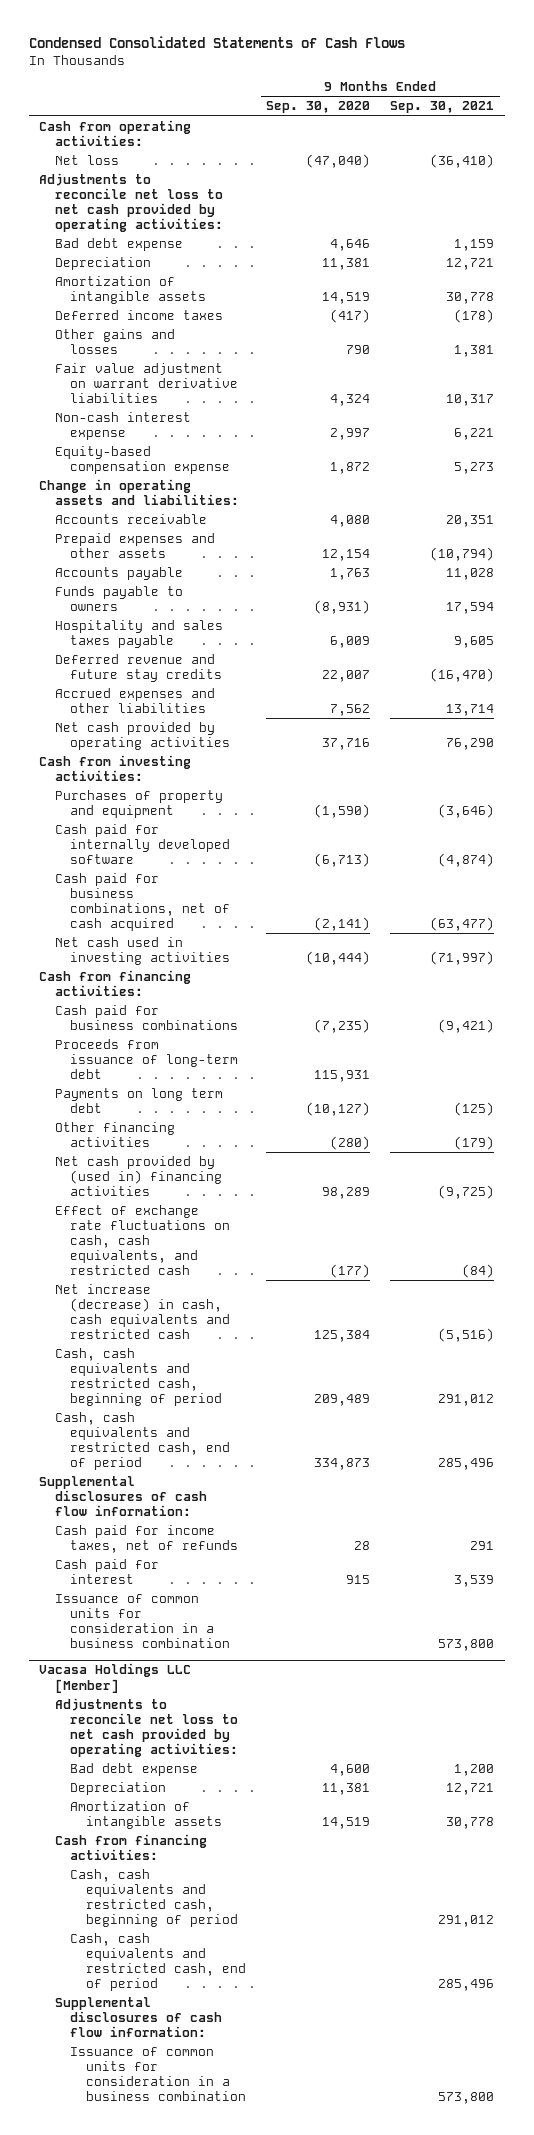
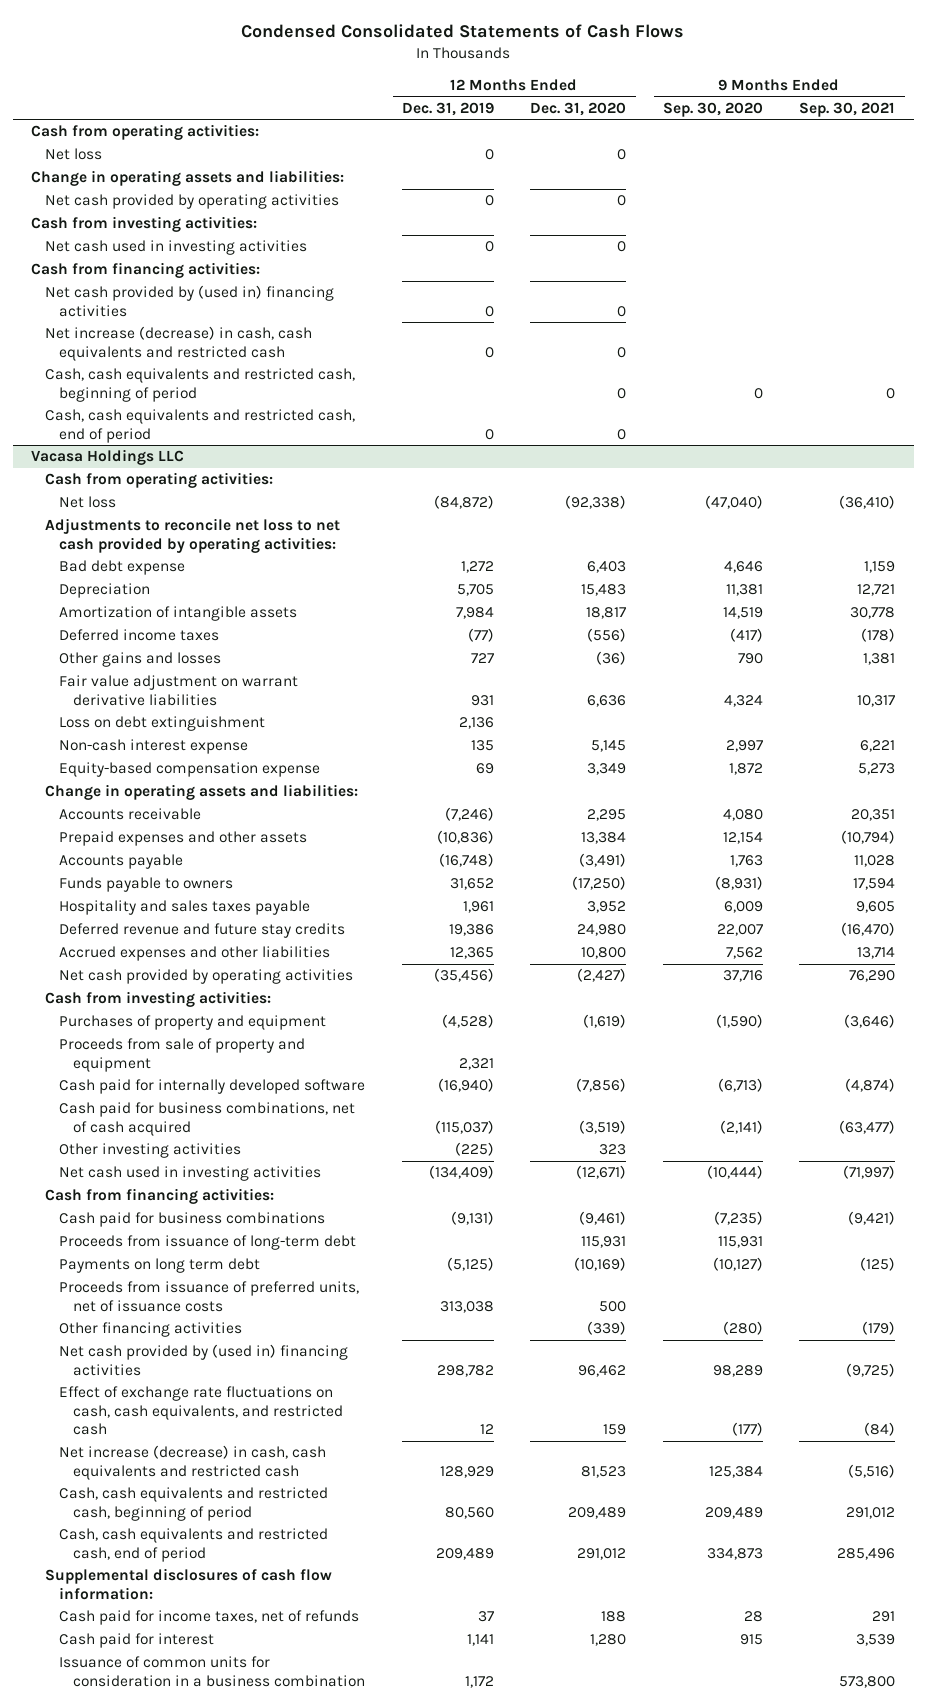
- | 9 Months Ended Sep. 30, 2020 | 9 Months Ended Sep. 30, 2021
+ | 12 Months Ended Dec. 31, 2019 | 12 Months Ended Dec. 31, 2020 | 9 Months Ended Sep. 30, 2020 | 9 Months Ended Sep. 30, 2021
+ Net loss | 0 | 0 | |
+ Change in operating assets and liabilities:
+ Net cash provided by operating activities | 0 | 0 | |
+ Cash from investing activities:
+ Net cash used in investing activities | 0 | 0 | |
+ Cash from financing activities:
+ Net cash provided by (used in) financing activities | 0 | 0 | |
+ Net increase (decrease) in cash, cash equivalents and restricted cash | 0 | 0 | |
+ Cash, cash equivalents and restricted cash, beginning of period | | 0 | 0 | 0
+ Cash, cash equivalents and restricted cash, end of period | 0 | 0 | |
+ Vacasa Holdings LLC
+ Cash from operating activities:
+ Loss on debt extinguishment | 2,136 | | |
+ Proceeds from sale of property and equipment | 2,321 | | |
+ Other investing activities | (225) | 323 | |
+ Proceeds from issuance of preferred units, net of issuance costs | 313,038 | 500 | |
- Vacasa Holdings LLC [Member]
- Adjustments to reconcile net loss to net cash provided by operating activities:
- Bad debt expense | 4,600 | 1,200
- Depreciation | 11,381 | 12,721
- Amortization of intangible assets | 14,519 | 30,778
- Cash from financing activities:
- Cash, cash equivalents and restricted cash, beginning of period | | 291,012
- Cash, cash equivalents and restricted cash, end of period | | 285,496
- Supplemental disclosures of cash flow information:
- Issuance of common units for consideration in a business combination | | 573,800

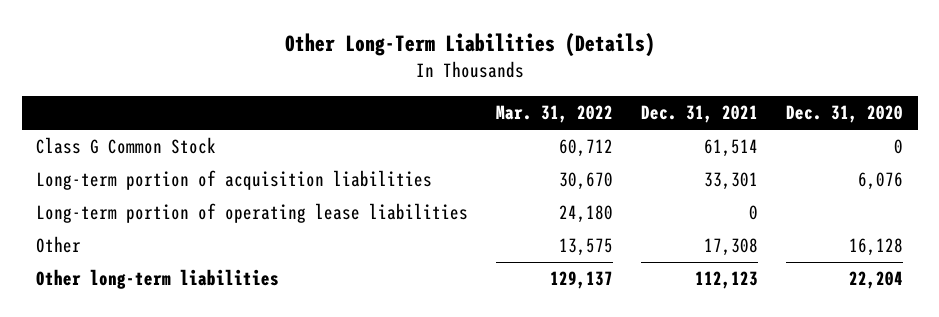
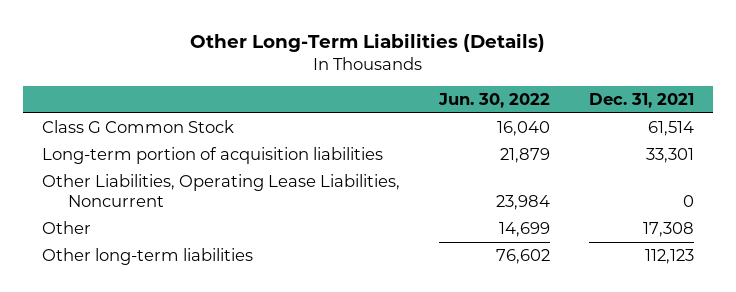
- | Mar. 31, 2022 | Dec. 31, 2021 | Dec. 31, 2020
+ | Jun. 30, 2022 | Dec. 31, 2021
- Long-term portion of operating lease liabilities | 24,180 | 0 |
+ Other Liabilities, Operating Lease Liabilities, Noncurrent | 23,984 | 0

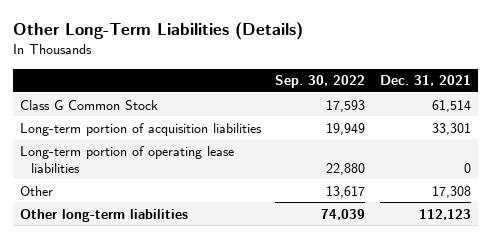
- | Jun. 30, 2022 | Dec. 31, 2021
+ | Sep. 30, 2022 | Dec. 31, 2021
- Other Liabilities, Operating Lease Liabilities, Noncurrent | 23,984 | 0
+ Long-term portion of operating lease liabilities | 22,880 | 0

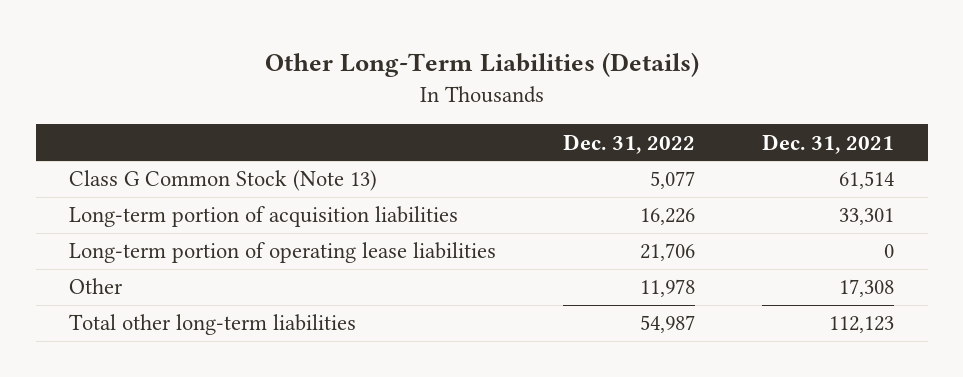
- | Sep. 30, 2022 | Dec. 31, 2021
+ | Dec. 31, 2022 | Dec. 31, 2021
- Class G Common Stock | 17,593 | 61,514
+ Class G Common Stock (Note 13) | 5,077 | 61,514
- Other long-term liabilities | 74,039 | 112,123
+ Total other long-term liabilities | 54,987 | 112,123

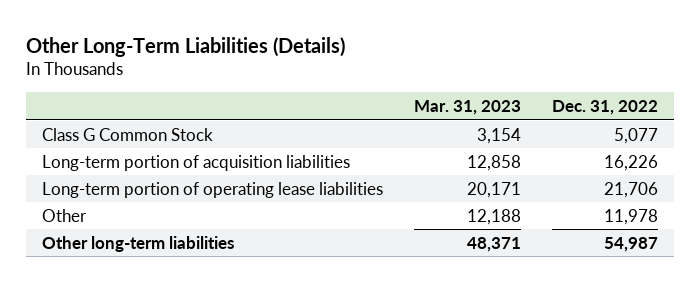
- | Dec. 31, 2022 | Dec. 31, 2021
+ | Mar. 31, 2023 | Dec. 31, 2022
- Class G Common Stock (Note 13) | 5,077 | 61,514
+ Class G Common Stock | 3,154 | 5,077
- Total other long-term liabilities | 54,987 | 112,123
+ Other long-term liabilities | 48,371 | 54,987

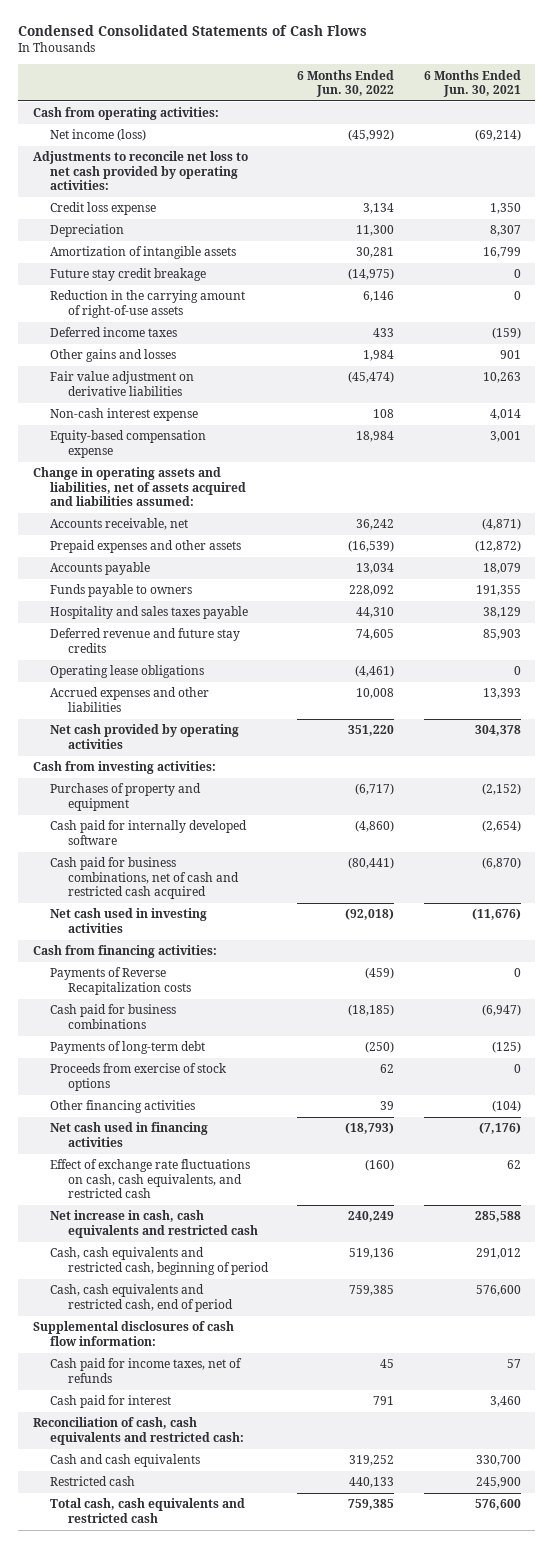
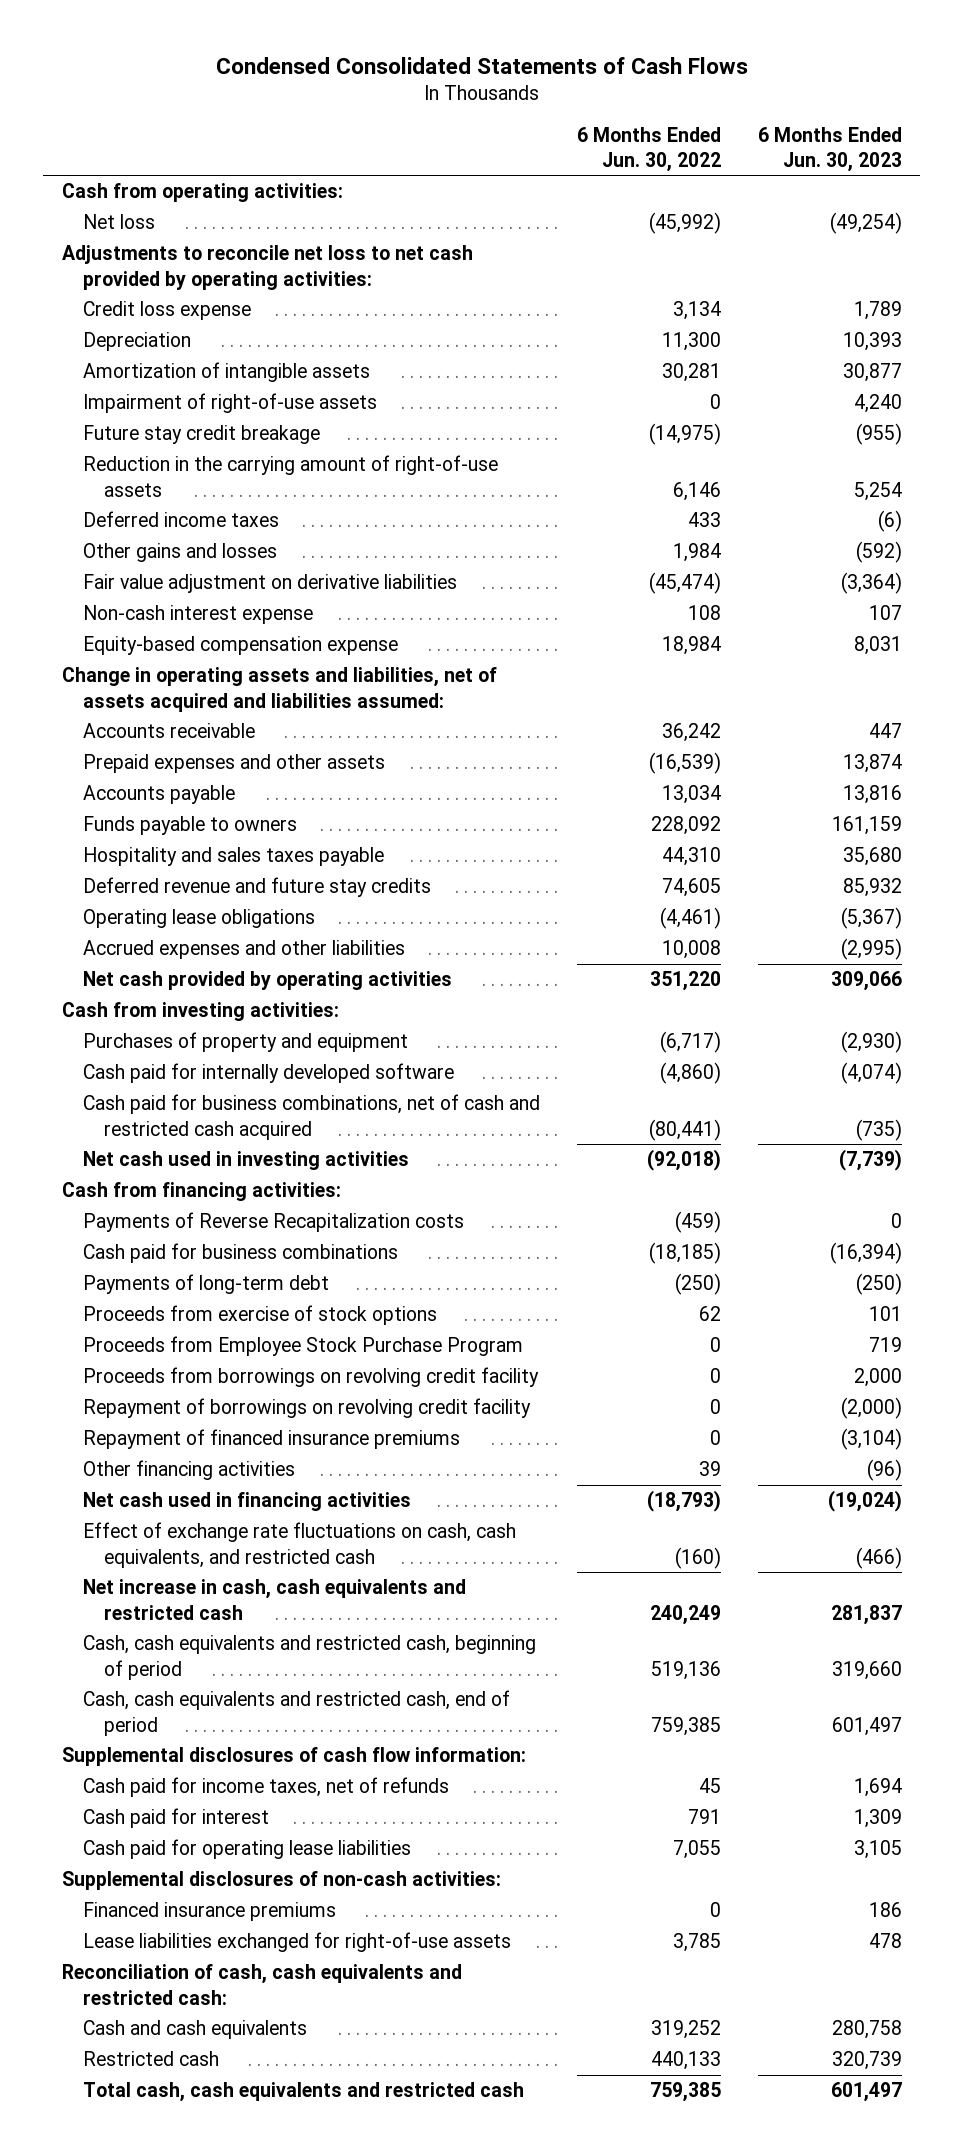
- | 6 Months Ended Jun. 30, 2022 | 6 Months Ended Jun. 30, 2021
+ | 6 Months Ended Jun. 30, 2022 | 6 Months Ended Jun. 30, 2023
- Net income (loss) | (45,992) | (69,214)
+ Net loss | (45,992) | (49,254)
+ Impairment of right-of-use assets | 0 | 4,240
- Accounts receivable, net | 36,242 | (4,871)
+ Accounts receivable | 36,242 | 447
+ Proceeds from Employee Stock Purchase Program | 0 | 719
+ Proceeds from borrowings on revolving credit facility | 0 | 2,000
+ Repayment of borrowings on revolving credit facility | 0 | (2,000)
+ Repayment of financed insurance premiums | 0 | (3,104)
+ Cash paid for operating lease liabilities | 7,055 | 3,105
+ Supplemental disclosures of non-cash activities:
+ Financed insurance premiums | 0 | 186
+ Lease liabilities exchanged for right-of-use assets | 3,785 | 478

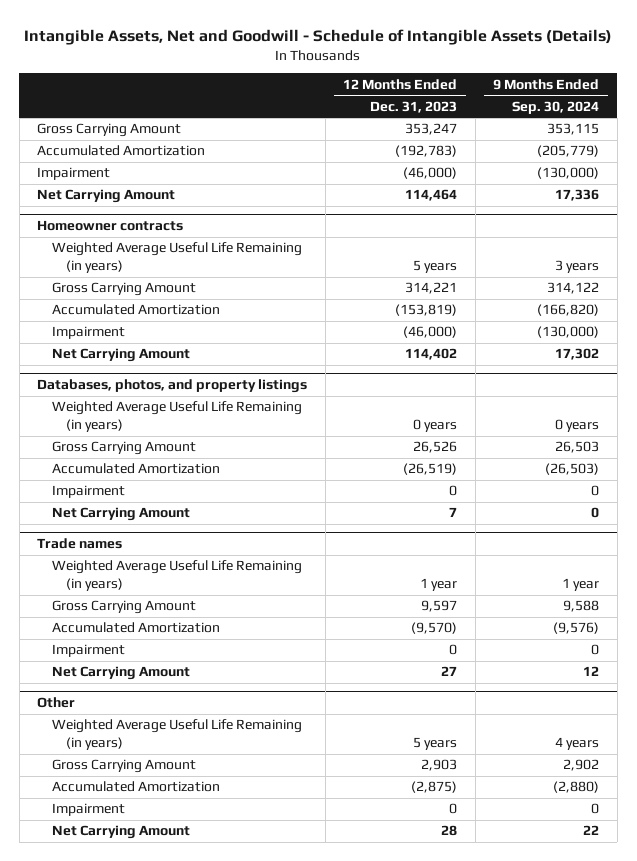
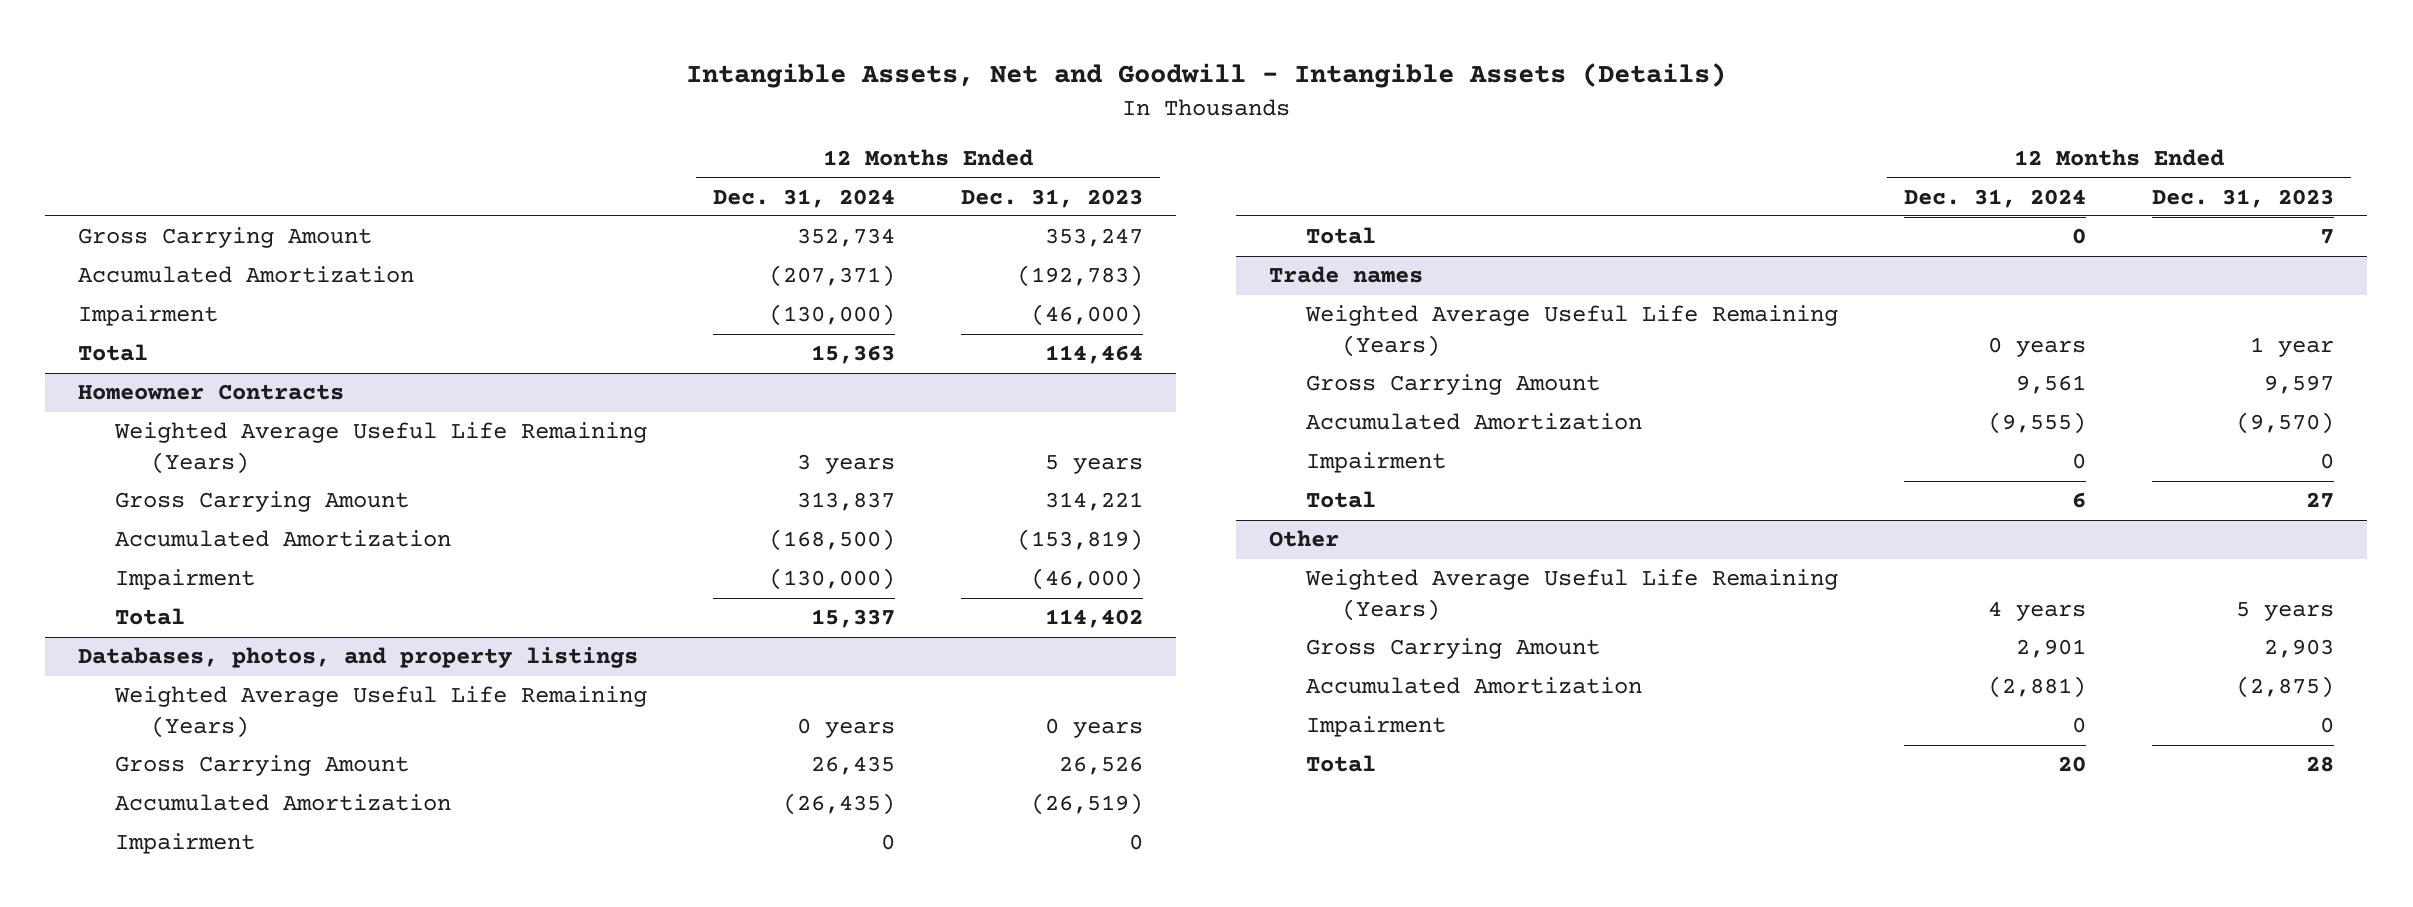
- Intangible Assets, Net and Goodwill - Schedule of Intangible Assets (Details)
+ Intangible Assets, Net and Goodwill - Intangible Assets (Details)
- | 12 Months Ended Dec. 31, 2023 | 9 Months Ended Sep. 30, 2024
+ | 12 Months Ended Dec. 31, 2024 | 12 Months Ended Dec. 31, 2023
- Net Carrying Amount | 114,464 | 17,336
- Homeowner contracts
- Weighted Average Useful Life Remaining (in years) | 5 years | 3 years
+ Total | 15,363 | 114,464
+ Homeowner Contracts
+ Weighted Average Useful Life Remaining (Years) | 3 years | 5 years
- Net Carrying Amount | 114,402 | 17,302
+ Total | 15,337 | 114,402
@ Databases, photos, and property listings
- Weighted Average Useful Life Remaining (in years) | 0 years | 0 years
+ Weighted Average Useful Life Remaining (Years) | 0 years | 0 years
- Net Carrying Amount | 7 | 0
+ Total | 0 | 7
@ Trade names
- Weighted Average Useful Life Remaining (in years) | 1 year | 1 year
+ Weighted Average Useful Life Remaining (Years) | 0 years | 1 year
- Net Carrying Amount | 27 | 12
+ Total | 6 | 27
@ Other
- Weighted Average Useful Life Remaining (in years) | 5 years | 4 years
+ Weighted Average Useful Life Remaining (Years) | 4 years | 5 years
- Net Carrying Amount | 28 | 22
+ Total | 20 | 28

